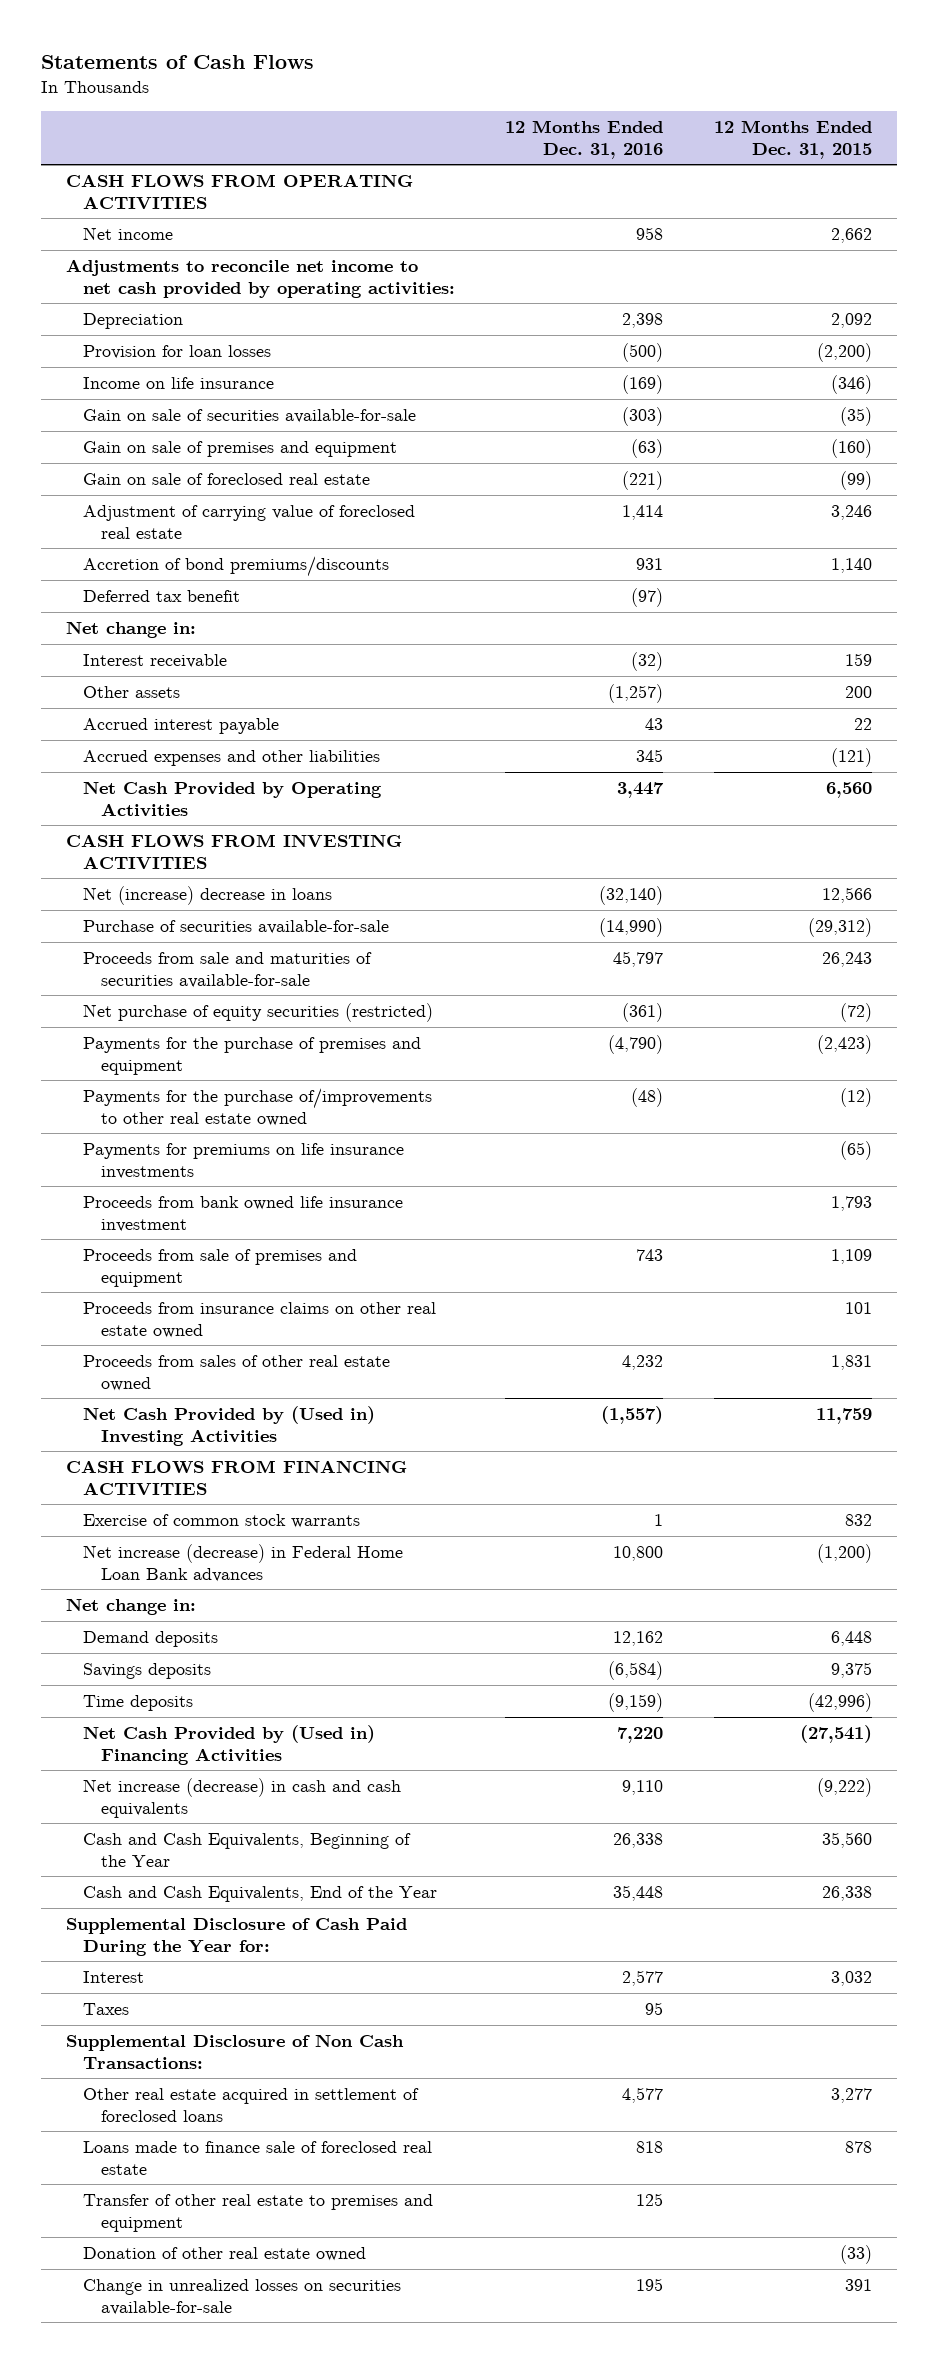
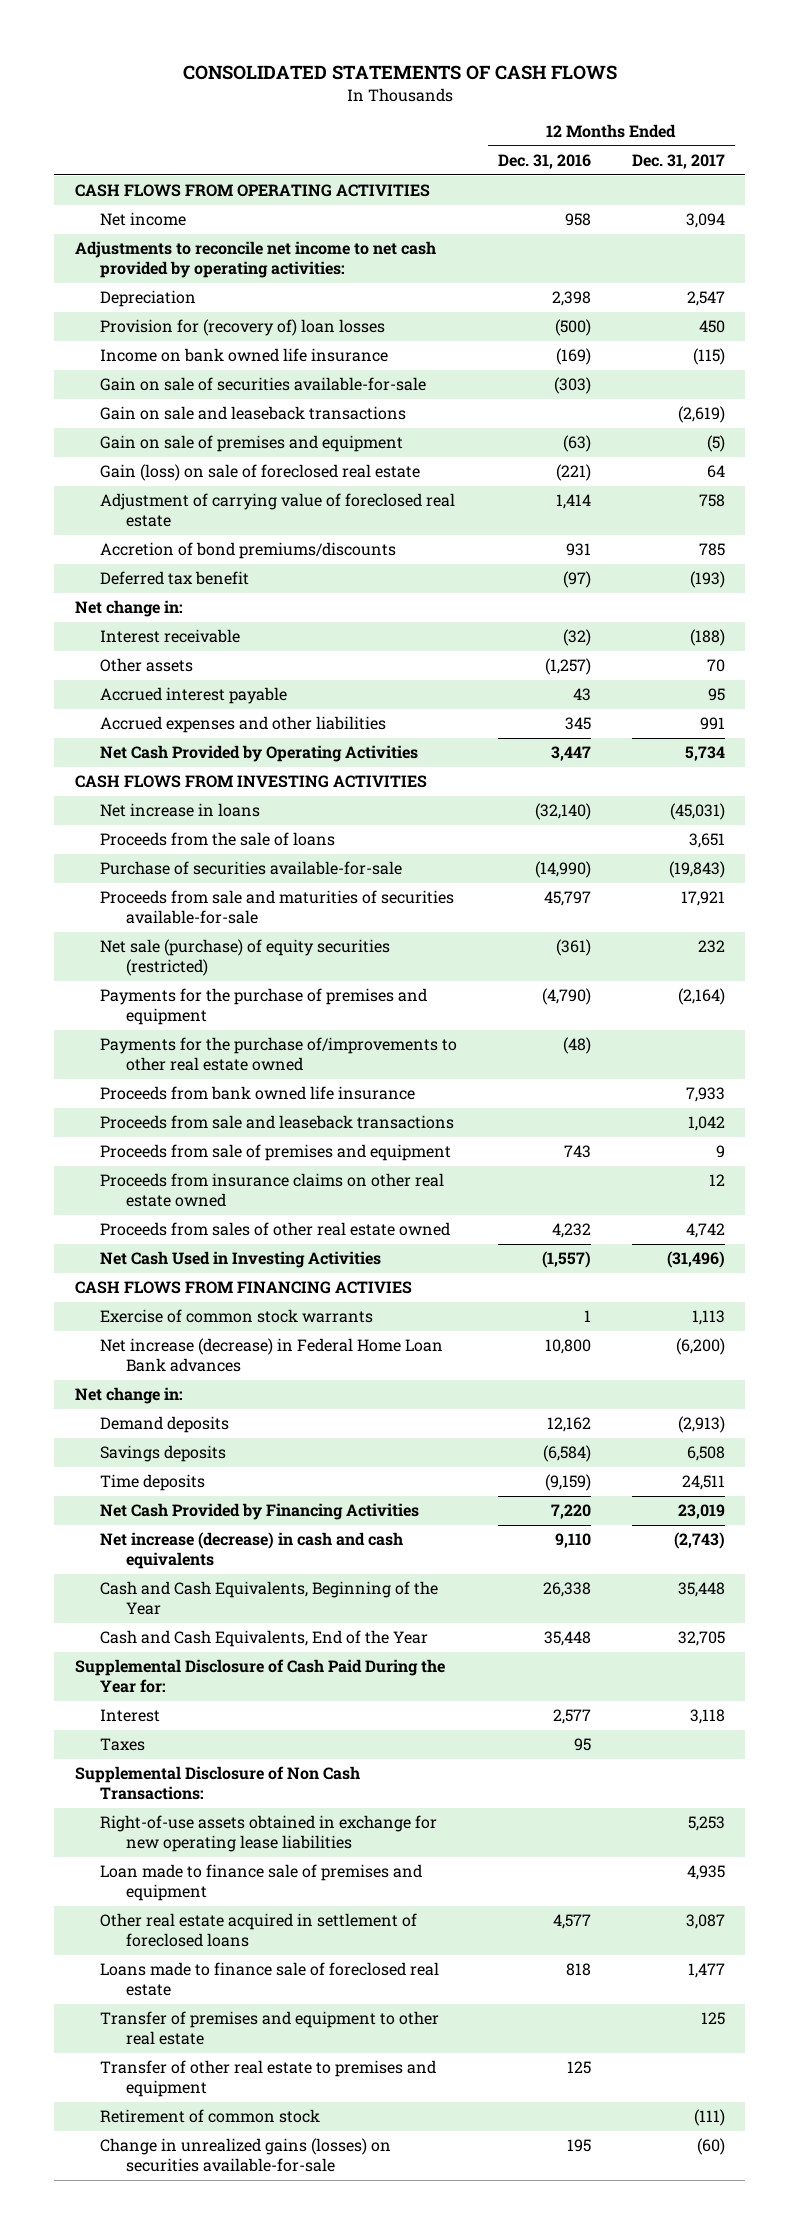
- Statements of Cash Flows
+ CONSOLIDATED STATEMENTS OF CASH FLOWS
- | 12 Months Ended Dec. 31, 2016 | 12 Months Ended Dec. 31, 2015
+ | 12 Months Ended Dec. 31, 2016 | 12 Months Ended Dec. 31, 2017
- Provision for loan losses | (500) | (2,200)
- Income on life insurance | (169) | (346)
+ Provision for (recovery of) loan losses | (500) | 450
+ Income on bank owned life insurance | (169) | (115)
+ Gain on sale and leaseback transactions | | (2,619)
- Gain on sale of foreclosed real estate | (221) | (99)
+ Gain (loss) on sale of foreclosed real estate | (221) | 64
- Net (increase) decrease in loans | (32,140) | 12,566
+ Net increase in loans | (32,140) | (45,031)
+ Proceeds from the sale of loans | | 3,651
- Net purchase of equity securities (restricted) | (361) | (72)
+ Net sale (purchase) of equity securities (restricted) | (361) | 232
- Payments for premiums on life insurance investments | | (65)
- Proceeds from bank owned life insurance investment | | 1,793
+ Proceeds from bank owned life insurance | | 7,933
+ Proceeds from sale and leaseback transactions | | 1,042
- Net Cash Provided by (Used in) Investing Activities | (1,557) | 11,759
- CASH FLOWS FROM FINANCING ACTIVITIES
+ Net Cash Used in Investing Activities | (1,557) | (31,496)
+ CASH FLOWS FROM FINANCING ACTIVIES
- Net Cash Provided by (Used in) Financing Activities | 7,220 | (27,541)
+ Net Cash Provided by Financing Activities | 7,220 | 23,019
+ Right-of-use assets obtained in exchange for new operating lease liabilities | | 5,253
+ Loan made to finance sale of premises and equipment | | 4,935
+ Transfer of premises and equipment to other real estate | | 125
- Donation of other real estate owned | | (33)
- Change in unrealized losses on securities available-for-sale | 195 | 391
+ Retirement of common stock | | (111)
+ Change in unrealized gains (losses) on securities available-for-sale | 195 | (60)

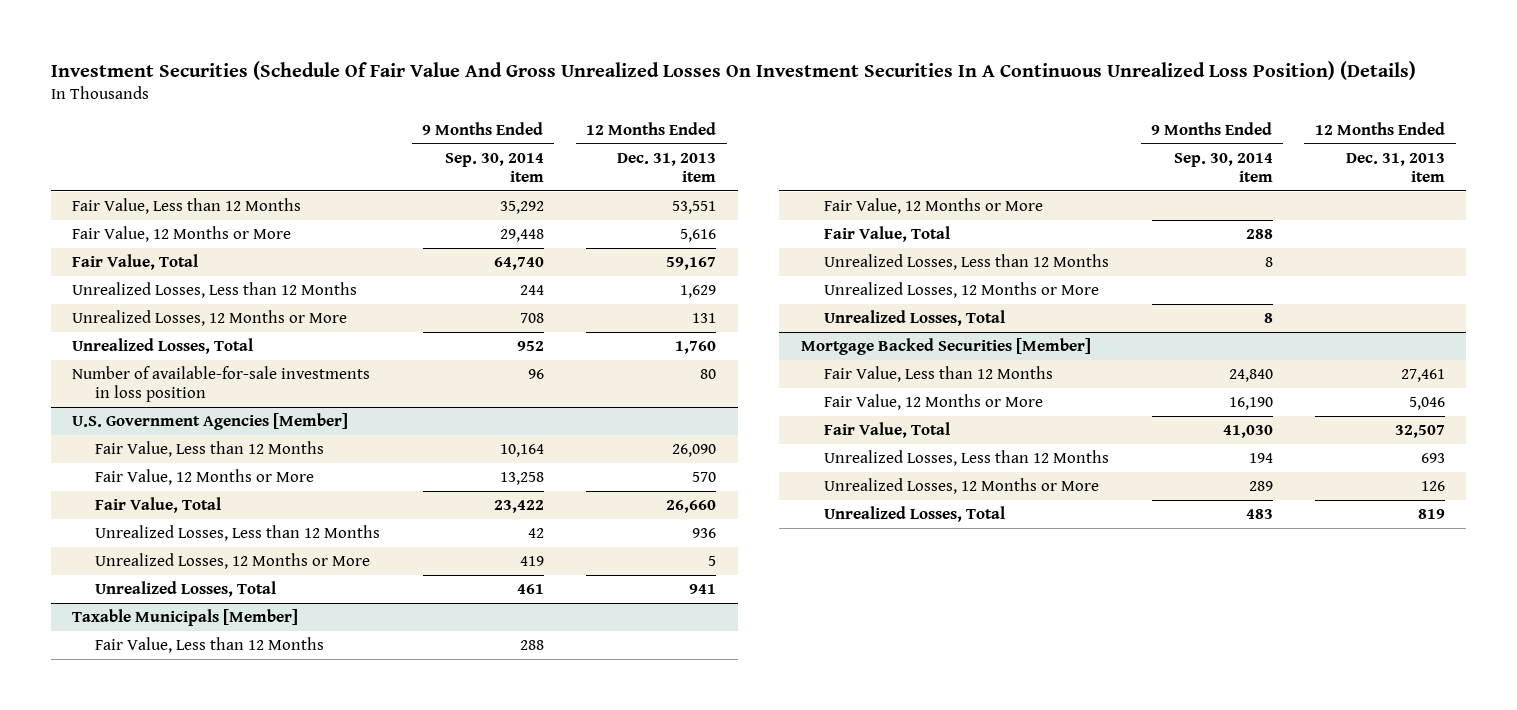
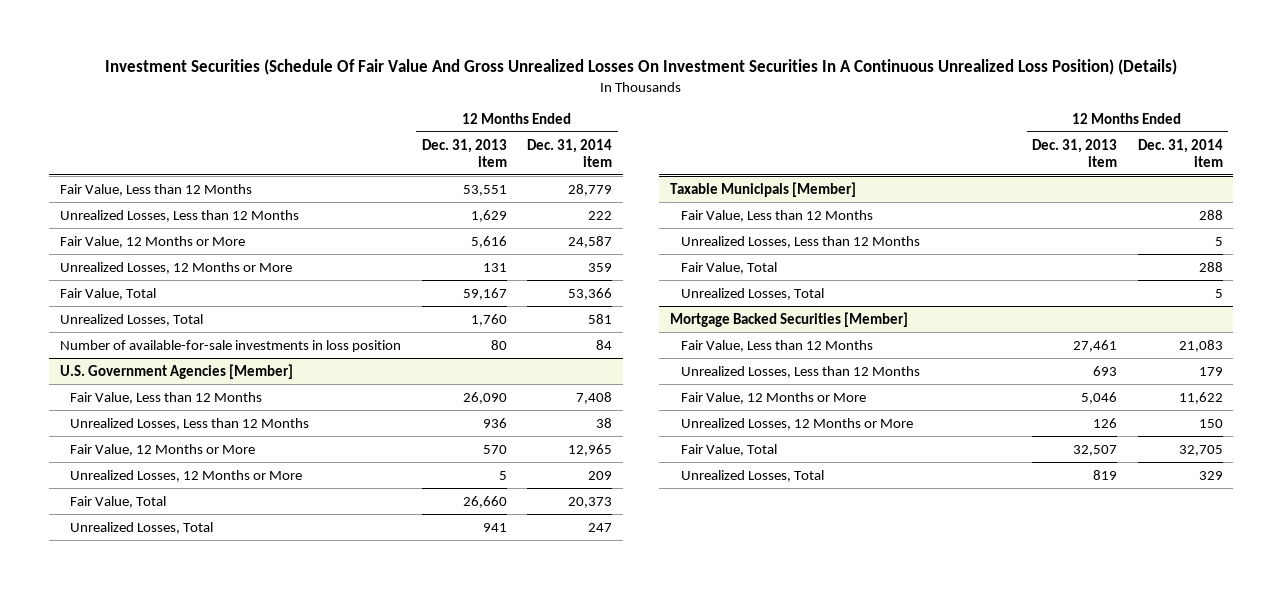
- | 9 Months Ended Sep. 30, 2014 item | 12 Months Ended Dec. 31, 2013 item
+ | 12 Months Ended Dec. 31, 2013 item | 12 Months Ended Dec. 31, 2014 item
moved down: Fair Value, 12 Months or More | 5,616 | 24,587
moved down: Fair Value, Total | 59,167 | 53,366
@ U.S. Government Agencies [Member]
moved down: Fair Value, 12 Months or More | 570 | 12,965
moved down: Fair Value, Total | 26,660 | 20,373
@ Taxable Municipals [Member]
- Fair Value, 12 Months or More
- Unrealized Losses, 12 Months or More
moved down: Fair Value, Total | | 288
@ Mortgage Backed Securities [Member]
moved down: Fair Value, 12 Months or More | 5,046 | 11,622
moved down: Fair Value, Total | 32,507 | 32,705

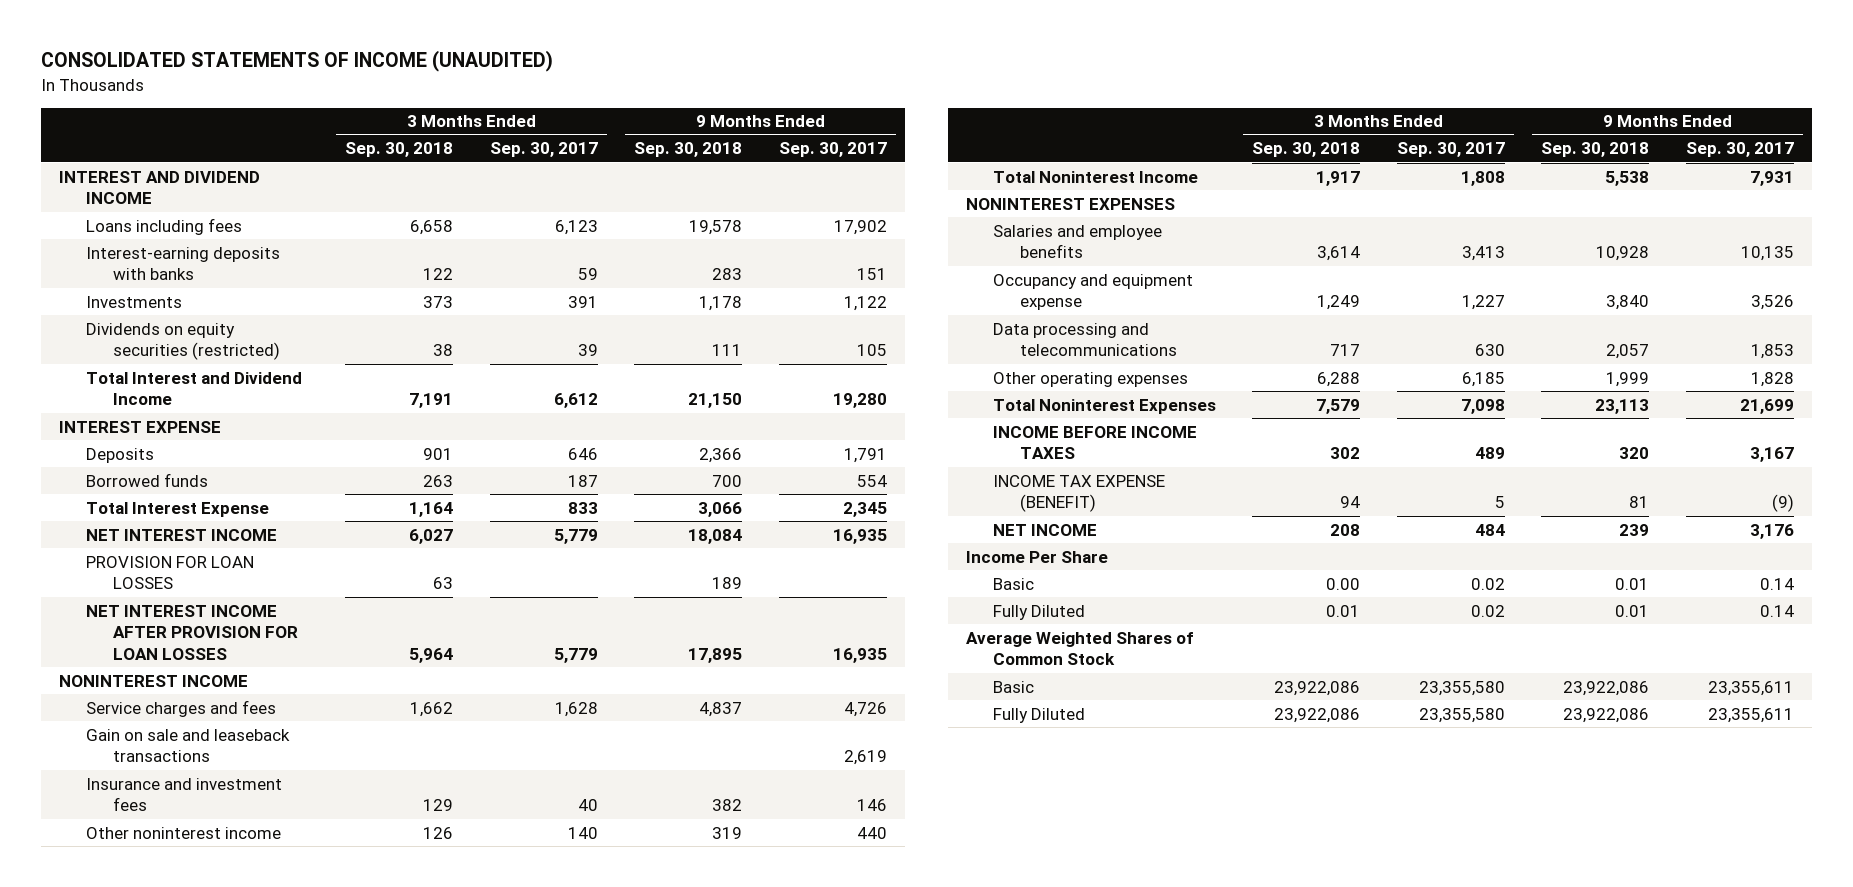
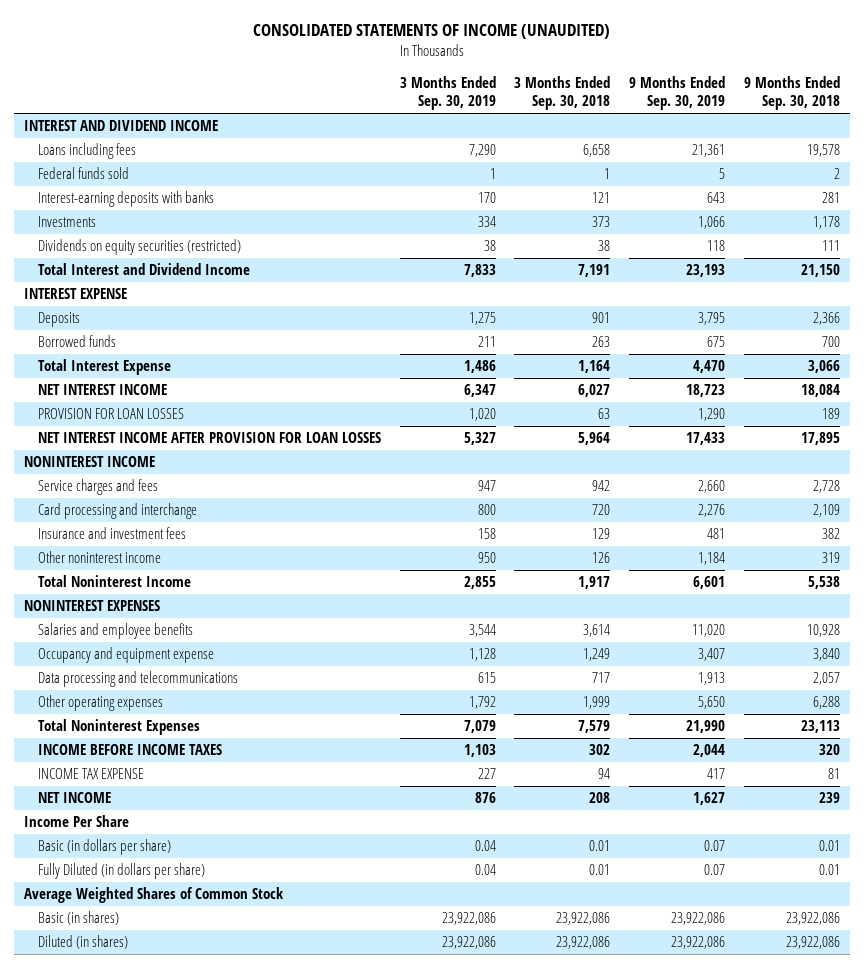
- | 3 Months Ended Sep. 30, 2018 | 3 Months Ended Sep. 30, 2017 | 9 Months Ended Sep. 30, 2018 | 9 Months Ended Sep. 30, 2017
+ | 3 Months Ended Sep. 30, 2019 | 3 Months Ended Sep. 30, 2018 | 9 Months Ended Sep. 30, 2019 | 9 Months Ended Sep. 30, 2018
- Interest-earning deposits with banks | 122 | 59 | 283 | 151
+ Federal funds sold | 1 | 1 | 5 | 2
+ Interest-earning deposits with banks | 170 | 121 | 643 | 281
- Service charges and fees | 1,662 | 1,628 | 4,837 | 4,726
- Gain on sale and leaseback transactions | | | | 2,619
+ Service charges and fees | 947 | 942 | 2,660 | 2,728
+ Card processing and interchange | 800 | 720 | 2,276 | 2,109
- Other operating expenses | 6,288 | 6,185 | 1,999 | 1,828
+ Other operating expenses | 1,792 | 1,999 | 5,650 | 6,288
- INCOME TAX EXPENSE (BENEFIT) | 94 | 5 | 81 | (9)
+ INCOME TAX EXPENSE | 227 | 94 | 417 | 81
- Basic | 0.00 | 0.02 | 0.01 | 0.14
- Fully Diluted | 0.01 | 0.02 | 0.01 | 0.14
+ Basic (in dollars per share) | 0.04 | 0.01 | 0.07 | 0.01
+ Fully Diluted (in dollars per share) | 0.04 | 0.01 | 0.07 | 0.01
- Basic | 23,922,086 | 23,355,580 | 23,922,086 | 23,355,611
- Fully Diluted | 23,922,086 | 23,355,580 | 23,922,086 | 23,355,611
+ Basic (in shares) | 23,922,086 | 23,922,086 | 23,922,086 | 23,922,086
+ Diluted (in shares) | 23,922,086 | 23,922,086 | 23,922,086 | 23,922,086

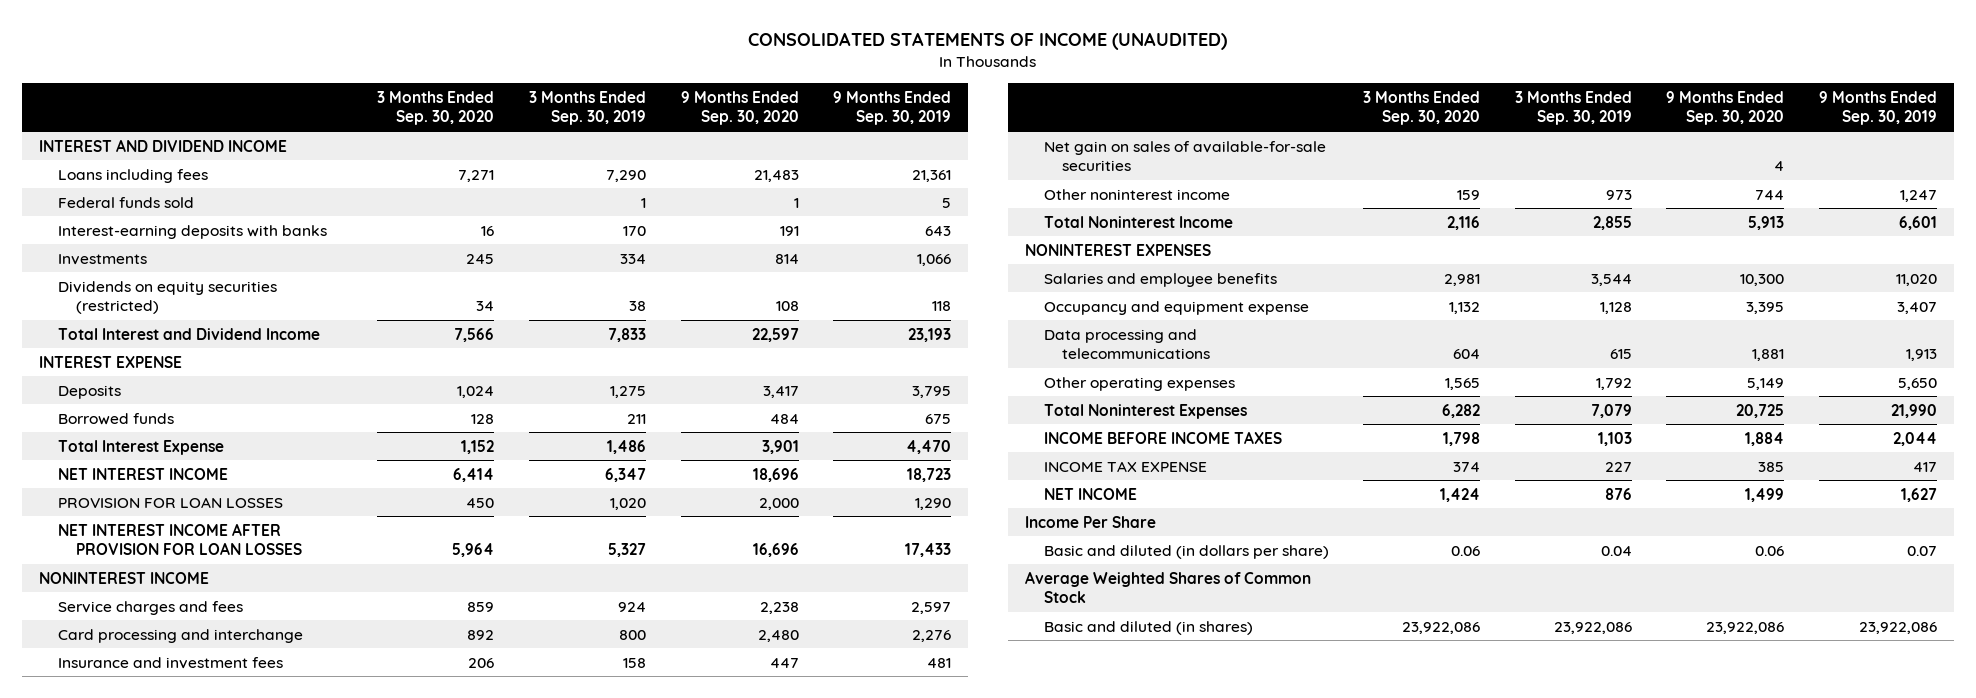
- | 3 Months Ended Sep. 30, 2019 | 3 Months Ended Sep. 30, 2018 | 9 Months Ended Sep. 30, 2019 | 9 Months Ended Sep. 30, 2018
+ | 3 Months Ended Sep. 30, 2020 | 3 Months Ended Sep. 30, 2019 | 9 Months Ended Sep. 30, 2020 | 9 Months Ended Sep. 30, 2019
- Service charges and fees | 947 | 942 | 2,660 | 2,728
+ Service charges and fees | 859 | 924 | 2,238 | 2,597
- Other noninterest income | 950 | 126 | 1,184 | 319
+ Net gain on sales of available-for-sale securities | | | 4 |
+ Other noninterest income | 159 | 973 | 744 | 1,247
- Basic (in dollars per share) | 0.04 | 0.01 | 0.07 | 0.01
- Fully Diluted (in dollars per share) | 0.04 | 0.01 | 0.07 | 0.01
+ Basic and diluted (in dollars per share) | 0.06 | 0.04 | 0.06 | 0.07
- Basic (in shares) | 23,922,086 | 23,922,086 | 23,922,086 | 23,922,086
- Diluted (in shares) | 23,922,086 | 23,922,086 | 23,922,086 | 23,922,086
+ Basic and diluted (in shares) | 23,922,086 | 23,922,086 | 23,922,086 | 23,922,086

